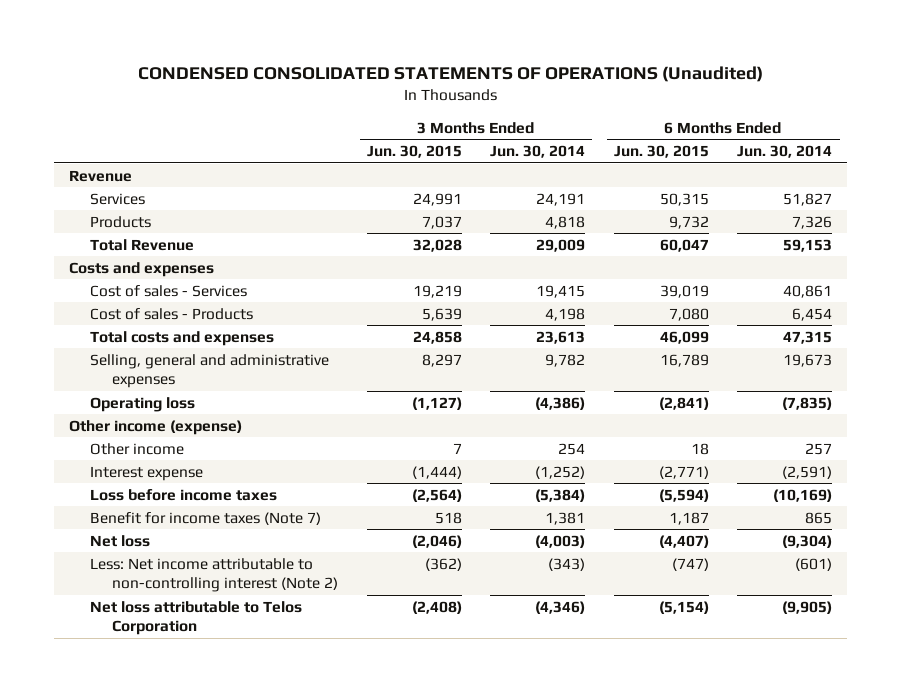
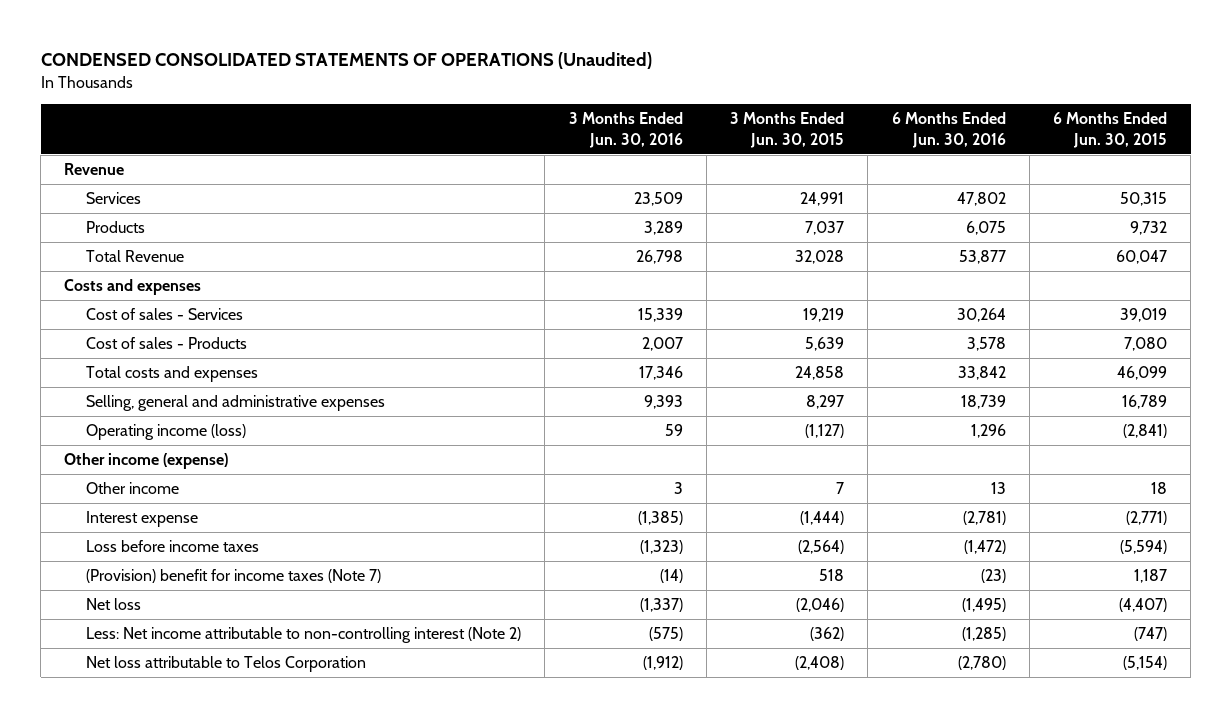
- | 3 Months Ended Jun. 30, 2015 | 3 Months Ended Jun. 30, 2014 | 6 Months Ended Jun. 30, 2015 | 6 Months Ended Jun. 30, 2014
+ | 3 Months Ended Jun. 30, 2016 | 3 Months Ended Jun. 30, 2015 | 6 Months Ended Jun. 30, 2016 | 6 Months Ended Jun. 30, 2015
- Operating loss | (1,127) | (4,386) | (2,841) | (7,835)
+ Operating income (loss) | 59 | (1,127) | 1,296 | (2,841)
- Benefit for income taxes (Note 7) | 518 | 1,381 | 1,187 | 865
+ (Provision) benefit for income taxes (Note 7) | (14) | 518 | (23) | 1,187

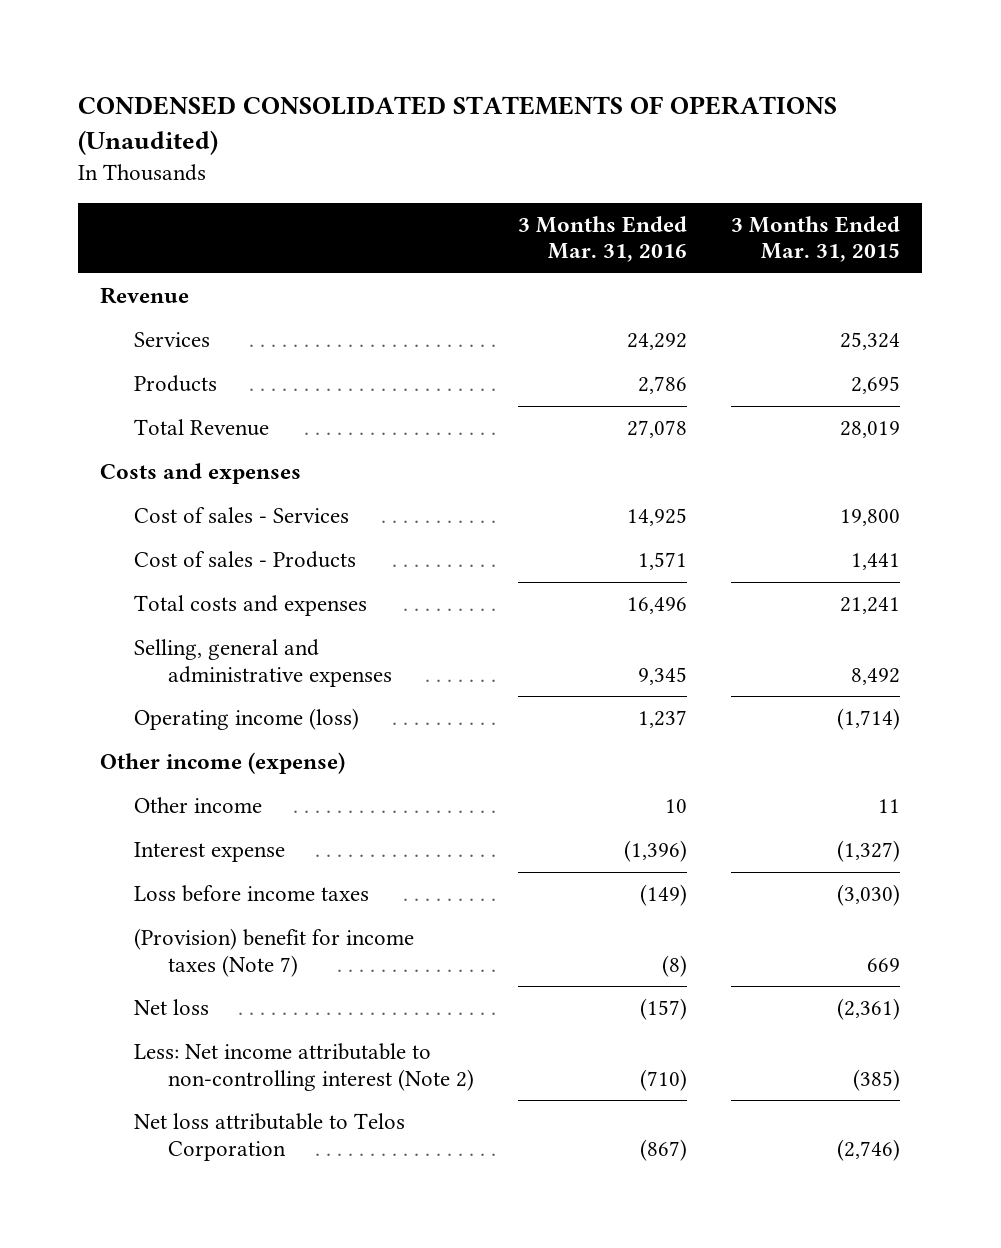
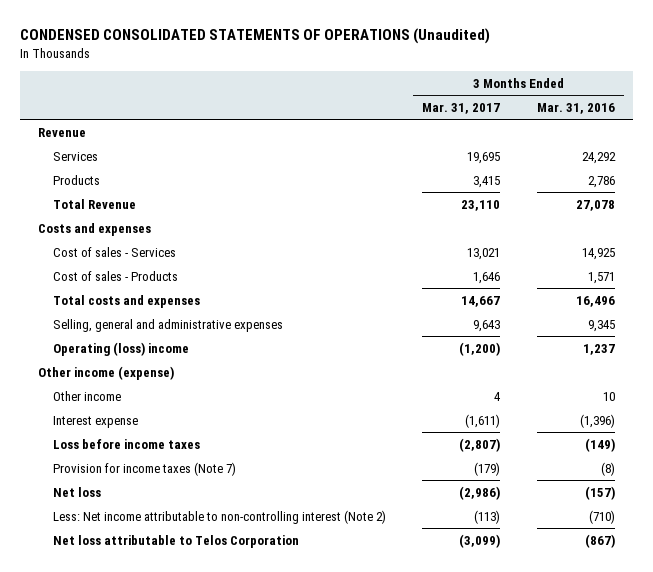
- | 3 Months Ended Mar. 31, 2016 | 3 Months Ended Mar. 31, 2015
+ | 3 Months Ended Mar. 31, 2017 | 3 Months Ended Mar. 31, 2016
- Operating income (loss) | 1,237 | (1,714)
+ Operating (loss) income | (1,200) | 1,237
- (Provision) benefit for income taxes (Note 7) | (8) | 669
+ Provision for income taxes (Note 7) | (179) | (8)

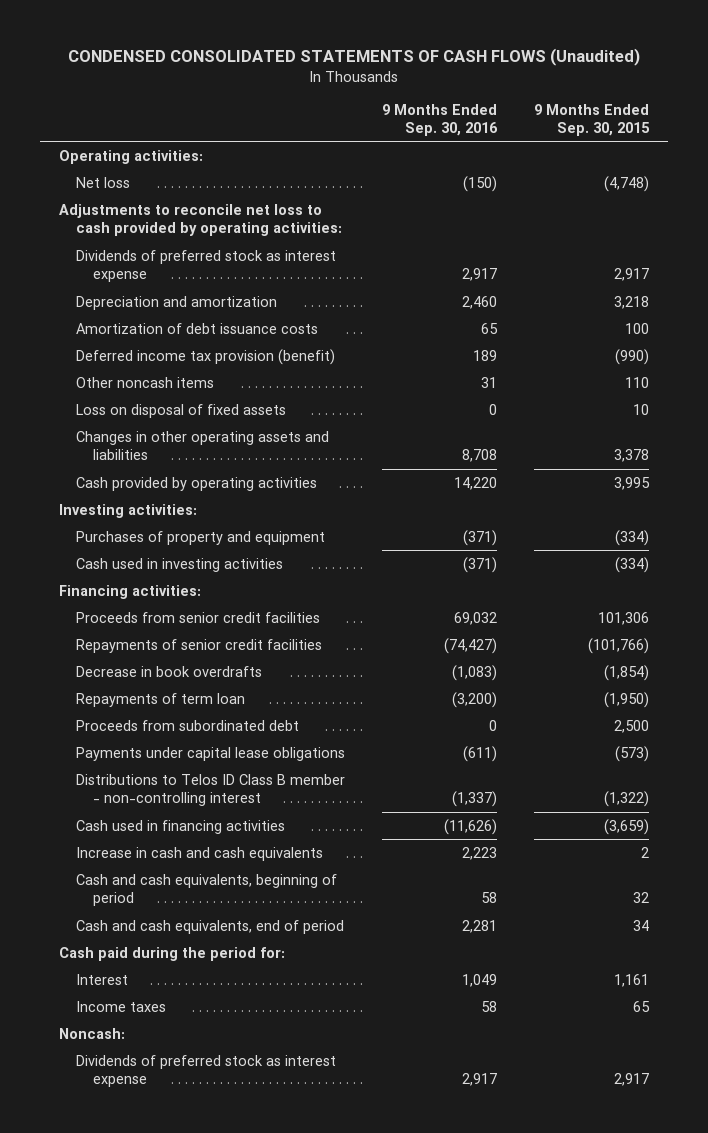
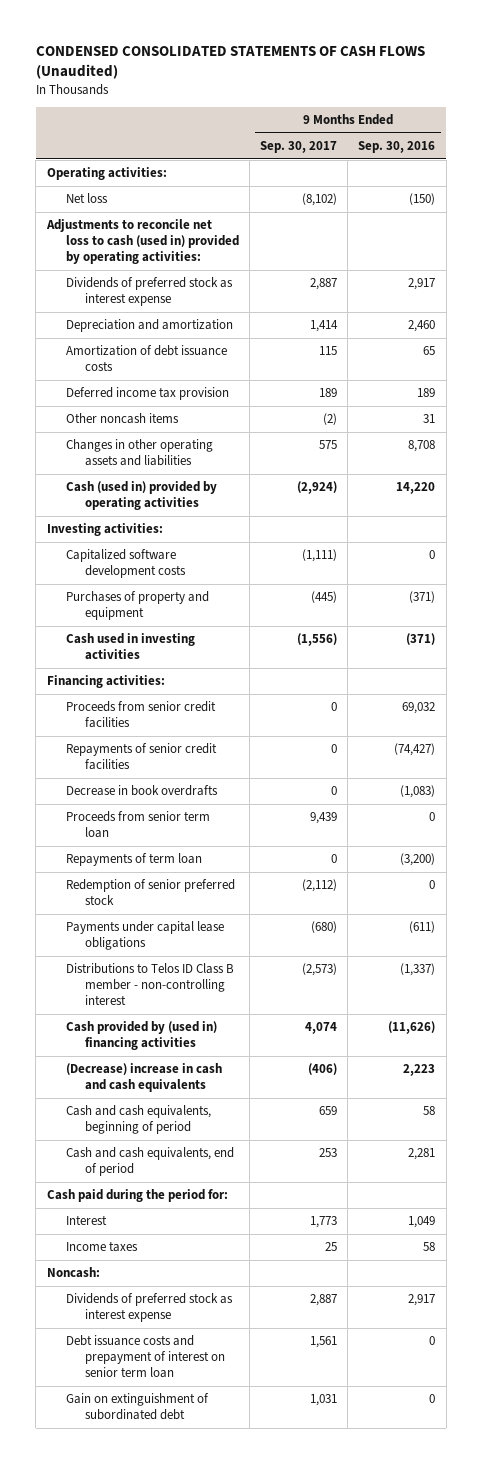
- | 9 Months Ended Sep. 30, 2016 | 9 Months Ended Sep. 30, 2015
+ | 9 Months Ended Sep. 30, 2017 | 9 Months Ended Sep. 30, 2016
- Adjustments to reconcile net loss to cash provided by operating activities:
+ Adjustments to reconcile net loss to cash (used in) provided by operating activities:
- Deferred income tax provision (benefit) | 189 | (990)
+ Deferred income tax provision | 189 | 189
- Loss on disposal of fixed assets | 0 | 10
- Cash provided by operating activities | 14,220 | 3,995
+ Cash (used in) provided by operating activities | (2,924) | 14,220
+ Capitalized software development costs | (1,111) | 0
+ Proceeds from senior term loan | 9,439 | 0
- Proceeds from subordinated debt | 0 | 2,500
+ Redemption of senior preferred stock | (2,112) | 0
- Cash used in financing activities | (11,626) | (3,659)
- Increase in cash and cash equivalents | 2,223 | 2
+ Cash provided by (used in) financing activities | 4,074 | (11,626)
+ (Decrease) increase in cash and cash equivalents | (406) | 2,223
+ Debt issuance costs and prepayment of interest on senior term loan | 1,561 | 0
+ Gain on extinguishment of subordinated debt | 1,031 | 0

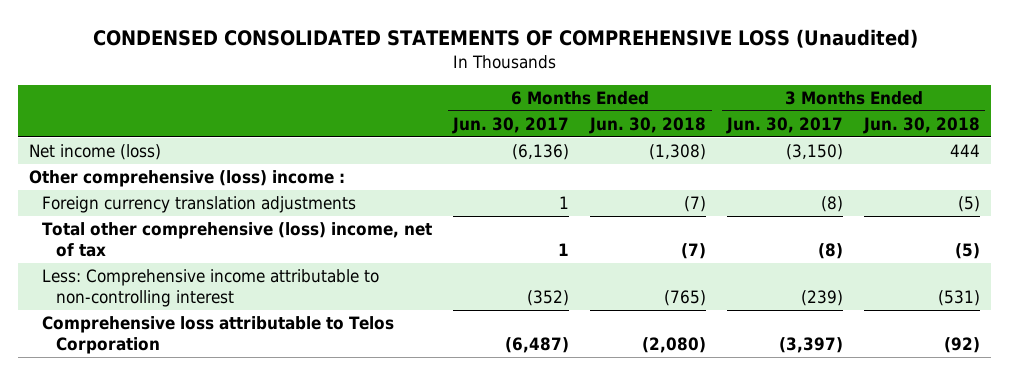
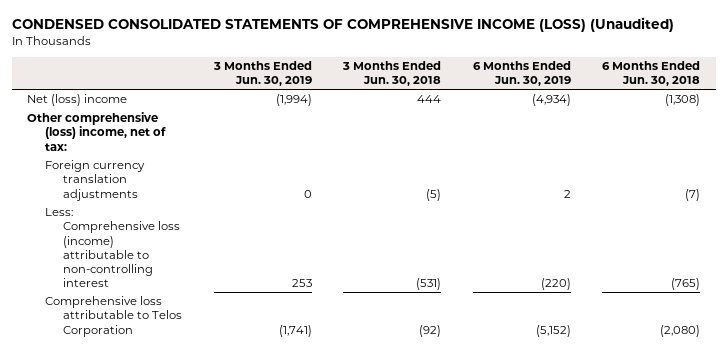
- CONDENSED CONSOLIDATED STATEMENTS OF COMPREHENSIVE LOSS (Unaudited)
+ CONDENSED CONSOLIDATED STATEMENTS OF COMPREHENSIVE INCOME (LOSS) (Unaudited)
- | 6 Months Ended Jun. 30, 2017 | 6 Months Ended Jun. 30, 2018 | 3 Months Ended Jun. 30, 2017 | 3 Months Ended Jun. 30, 2018
+ | 3 Months Ended Jun. 30, 2019 | 3 Months Ended Jun. 30, 2018 | 6 Months Ended Jun. 30, 2019 | 6 Months Ended Jun. 30, 2018
- Net income (loss) | (6,136) | (1,308) | (3,150) | 444
- Other comprehensive (loss) income :
+ Net (loss) income | (1,994) | 444 | (4,934) | (1,308)
+ Other comprehensive (loss) income, net of tax:
- Total other comprehensive (loss) income, net of tax | 1 | (7) | (8) | (5)
- Less: Comprehensive income attributable to non-controlling interest | (352) | (765) | (239) | (531)
+ Less: Comprehensive loss (income) attributable to non-controlling interest | 253 | (531) | (220) | (765)

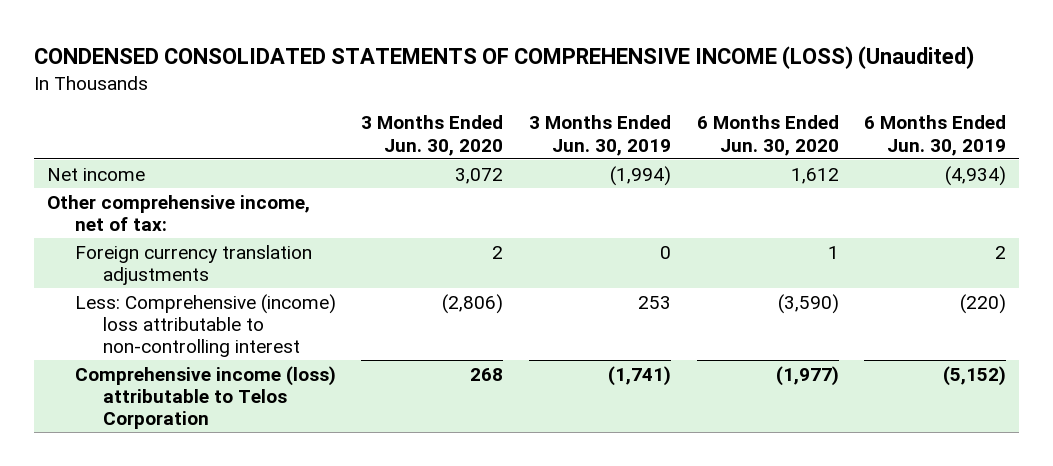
- | 3 Months Ended Jun. 30, 2019 | 3 Months Ended Jun. 30, 2018 | 6 Months Ended Jun. 30, 2019 | 6 Months Ended Jun. 30, 2018
+ | 3 Months Ended Jun. 30, 2020 | 3 Months Ended Jun. 30, 2019 | 6 Months Ended Jun. 30, 2020 | 6 Months Ended Jun. 30, 2019
- Net (loss) income | (1,994) | 444 | (4,934) | (1,308)
- Other comprehensive (loss) income, net of tax:
+ Net income | 3,072 | (1,994) | 1,612 | (4,934)
+ Other comprehensive income, net of tax:
- Less: Comprehensive loss (income) attributable to non-controlling interest | 253 | (531) | (220) | (765)
- Comprehensive loss attributable to Telos Corporation | (1,741) | (92) | (5,152) | (2,080)
+ Less: Comprehensive (income) loss attributable to non-controlling interest | (2,806) | 253 | (3,590) | (220)
+ Comprehensive income (loss) attributable to Telos Corporation | 268 | (1,741) | (1,977) | (5,152)

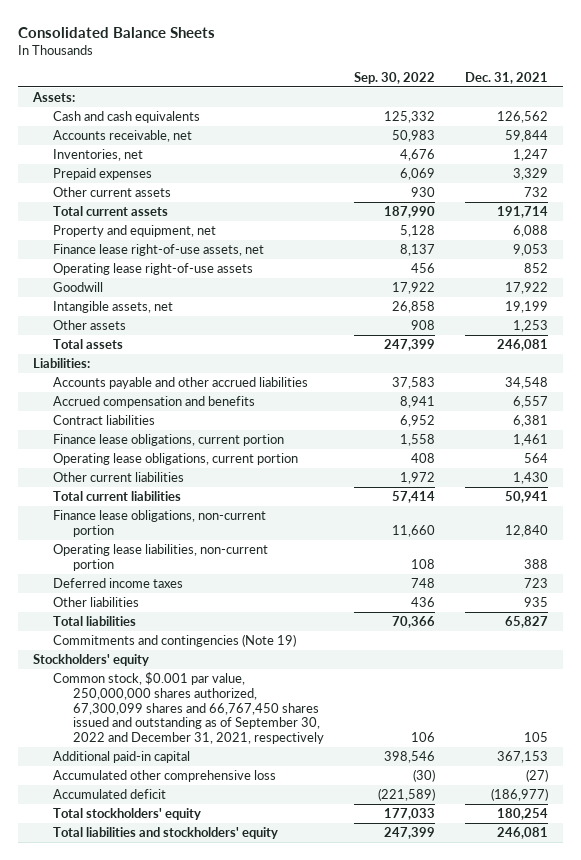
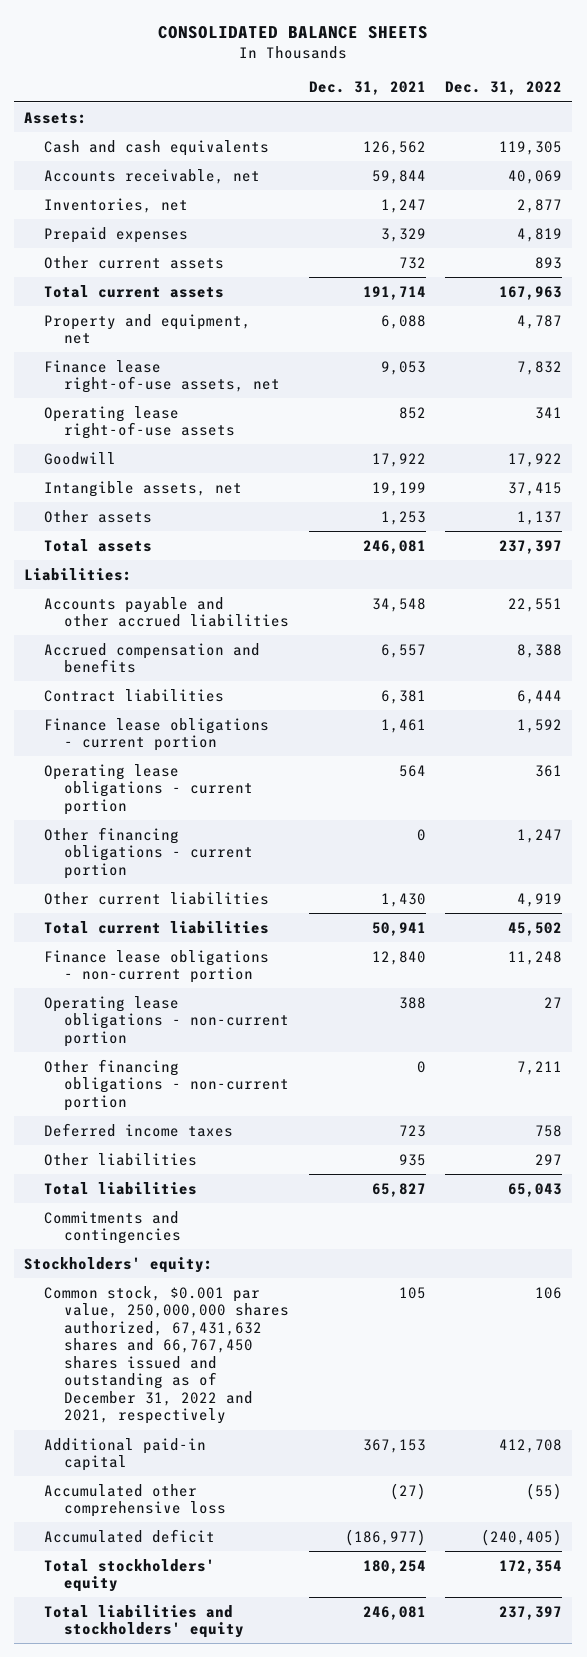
- Consolidated Balance Sheets
+ CONSOLIDATED BALANCE SHEETS
- | Sep. 30, 2022 | Dec. 31, 2021
+ | Dec. 31, 2021 | Dec. 31, 2022
- Finance lease obligations, current portion | 1,558 | 1,461
- Operating lease obligations, current portion | 408 | 564
+ Finance lease obligations - current portion | 1,461 | 1,592
+ Operating lease obligations - current portion | 564 | 361
+ Other financing obligations - current portion | 0 | 1,247
- Finance lease obligations, non-current portion | 11,660 | 12,840
- Operating lease liabilities, non-current portion | 108 | 388
+ Finance lease obligations - non-current portion | 12,840 | 11,248
+ Operating lease obligations - non-current portion | 388 | 27
+ Other financing obligations - non-current portion | 0 | 7,211
- Commitments and contingencies (Note 19)
- Stockholders' equity
- Common stock, $0.001 par value, 250,000,000 shares authorized, 67,300,099 shares and 66,767,450 shares issued and outstanding as of September 30, 2022 and December 31, 2021, respectively | 106 | 105
+ Commitments and contingencies
+ Stockholders' equity:
+ Common stock, $0.001 par value, 250,000,000 shares authorized, 67,431,632 shares and 66,767,450 shares issued and outstanding as of December 31, 2022 and 2021, respectively | 105 | 106

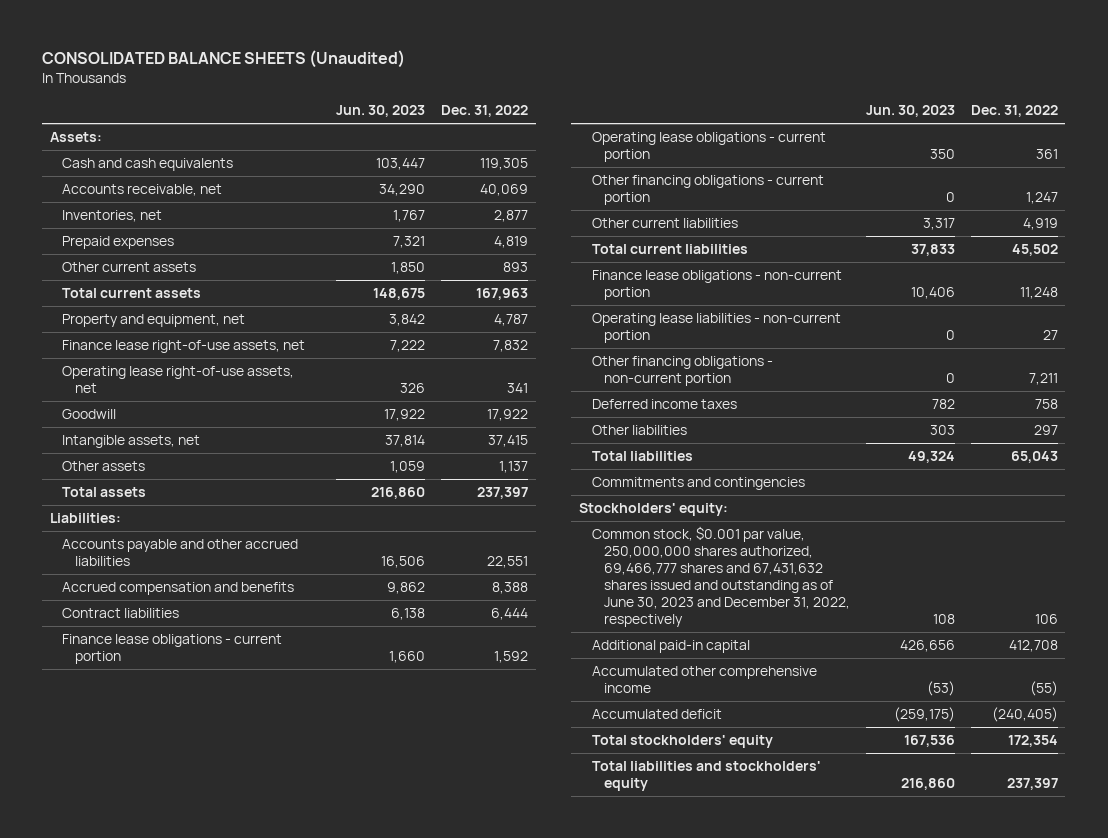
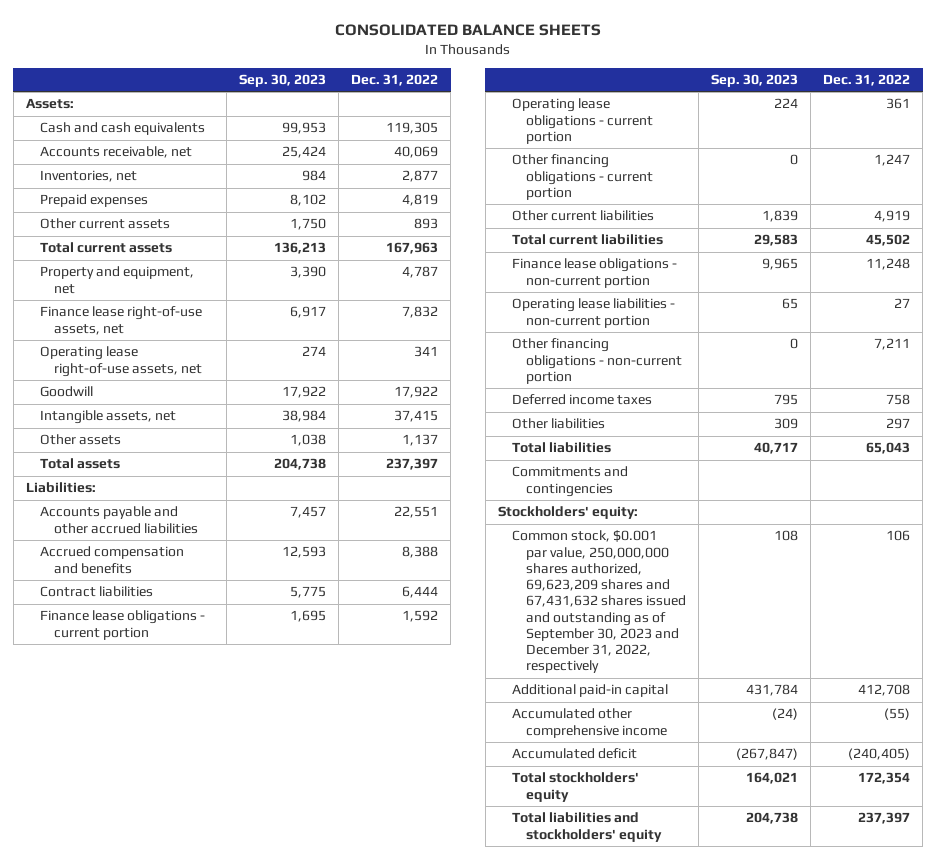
- CONSOLIDATED BALANCE SHEETS (Unaudited)
+ CONSOLIDATED BALANCE SHEETS
- | Jun. 30, 2023 | Dec. 31, 2022
+ | Sep. 30, 2023 | Dec. 31, 2022
- Common stock, $0.001 par value, 250,000,000 shares authorized, 69,466,777 shares and 67,431,632 shares issued and outstanding as of June 30, 2023 and December 31, 2022, respectively | 108 | 106
+ Common stock, $0.001 par value, 250,000,000 shares authorized, 69,623,209 shares and 67,431,632 shares issued and outstanding as of September 30, 2023 and December 31, 2022, respectively | 108 | 106

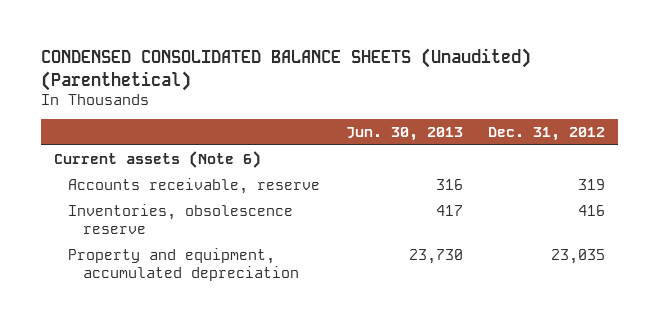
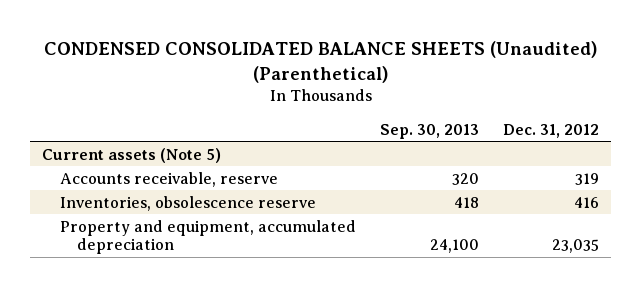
- | Jun. 30, 2013 | Dec. 31, 2012
+ | Sep. 30, 2013 | Dec. 31, 2012
- Current assets (Note 6)
+ Current assets (Note 5)

